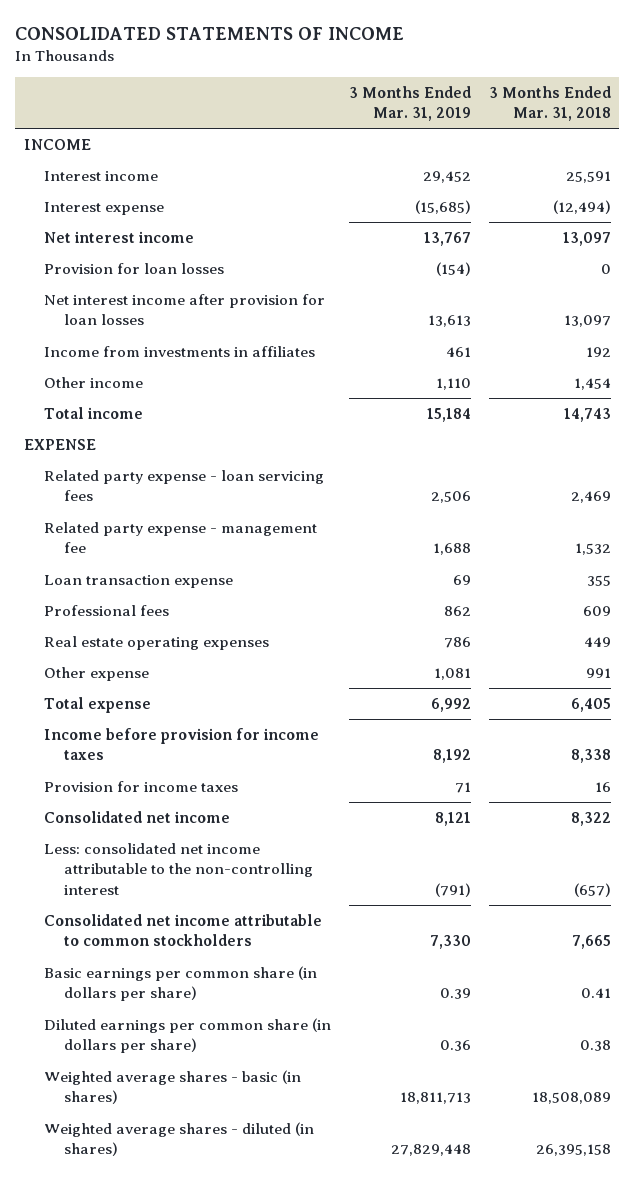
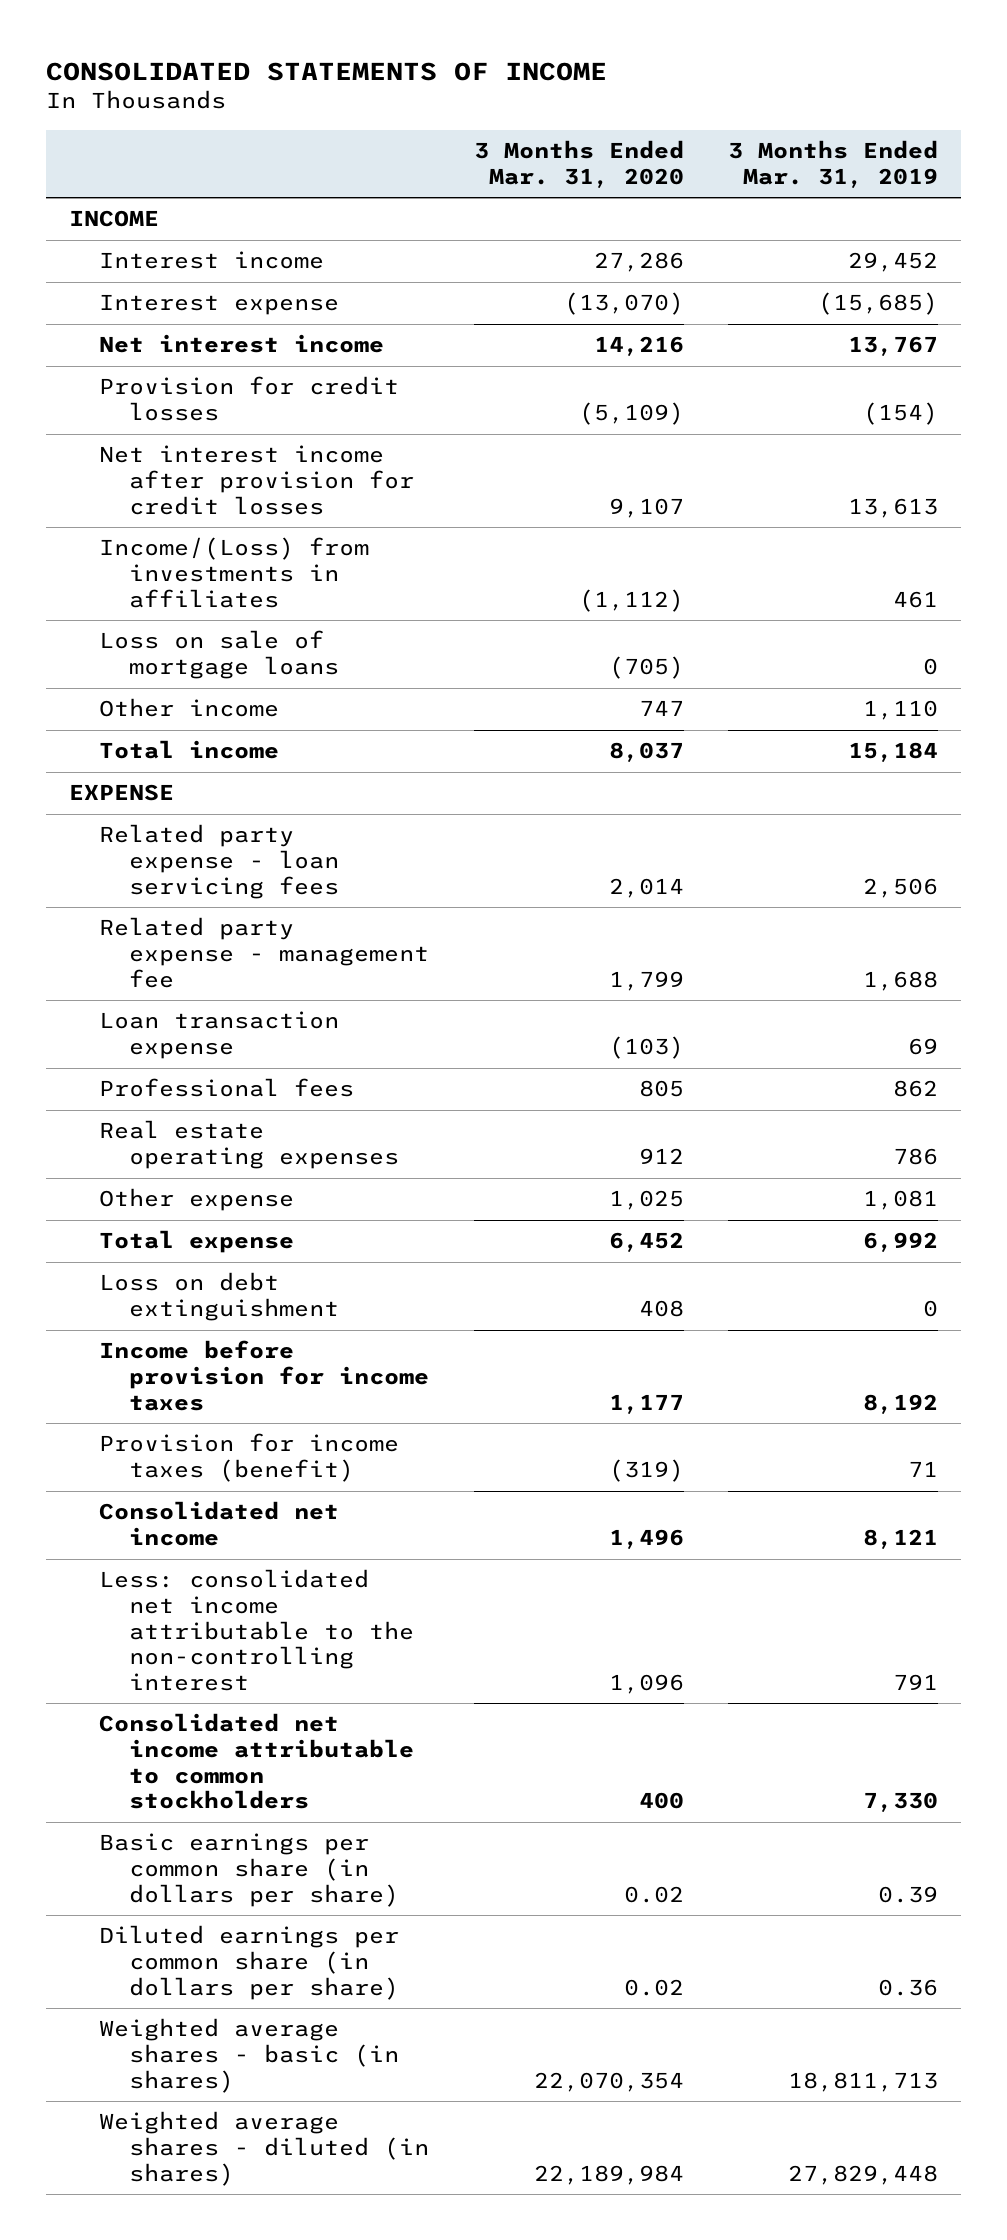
- | 3 Months Ended Mar. 31, 2019 | 3 Months Ended Mar. 31, 2018
+ | 3 Months Ended Mar. 31, 2020 | 3 Months Ended Mar. 31, 2019
- Provision for loan losses | (154) | 0
- Net interest income after provision for loan losses | 13,613 | 13,097
- Income from investments in affiliates | 461 | 192
+ Provision for credit losses | (5,109) | (154)
+ Net interest income after provision for credit losses | 9,107 | 13,613
+ Income/(Loss) from investments in affiliates | (1,112) | 461
+ Loss on sale of mortgage loans | (705) | 0
+ Loss on debt extinguishment | 408 | 0
- Provision for income taxes | 71 | 16
+ Provision for income taxes (benefit) | (319) | 71
- Less: consolidated net income attributable to the non-controlling interest | (791) | (657)
+ Less: consolidated net income attributable to the non-controlling interest | 1,096 | 791

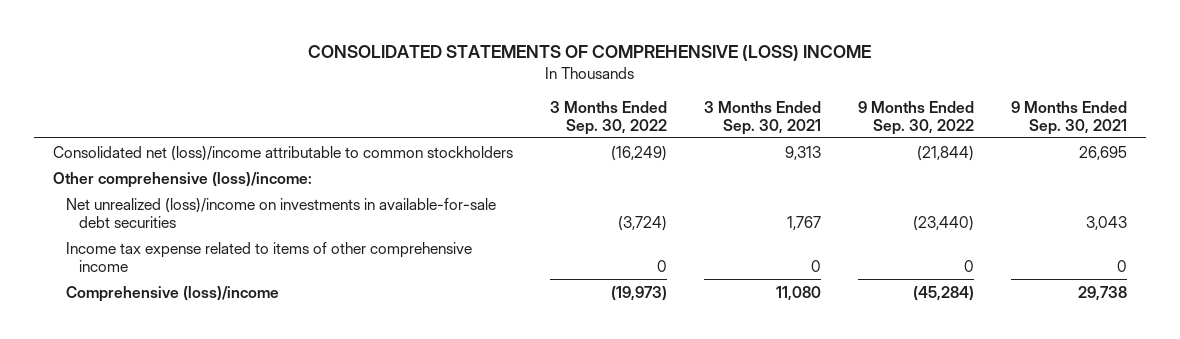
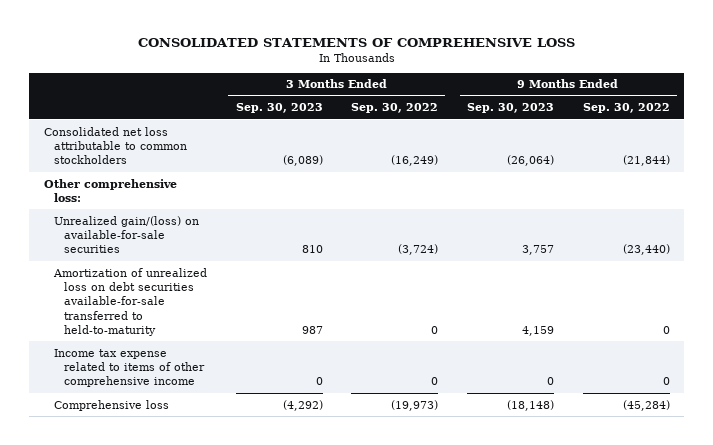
- CONSOLIDATED STATEMENTS OF COMPREHENSIVE (LOSS) INCOME
+ CONSOLIDATED STATEMENTS OF COMPREHENSIVE LOSS
- | 3 Months Ended Sep. 30, 2022 | 3 Months Ended Sep. 30, 2021 | 9 Months Ended Sep. 30, 2022 | 9 Months Ended Sep. 30, 2021
+ | 3 Months Ended Sep. 30, 2023 | 3 Months Ended Sep. 30, 2022 | 9 Months Ended Sep. 30, 2023 | 9 Months Ended Sep. 30, 2022
- Consolidated net (loss)/income attributable to common stockholders | (16,249) | 9,313 | (21,844) | 26,695
- Other comprehensive (loss)/income:
- Net unrealized (loss)/income on investments in available-for-sale debt securities | (3,724) | 1,767 | (23,440) | 3,043
+ Consolidated net loss attributable to common stockholders | (6,089) | (16,249) | (26,064) | (21,844)
+ Other comprehensive loss:
+ Unrealized gain/(loss) on available-for-sale securities | 810 | (3,724) | 3,757 | (23,440)
+ Amortization of unrealized loss on debt securities available-for-sale transferred to held-to-maturity | 987 | 0 | 4,159 | 0
- Comprehensive (loss)/income | (19,973) | 11,080 | (45,284) | 29,738
+ Comprehensive loss | (4,292) | (19,973) | (18,148) | (45,284)

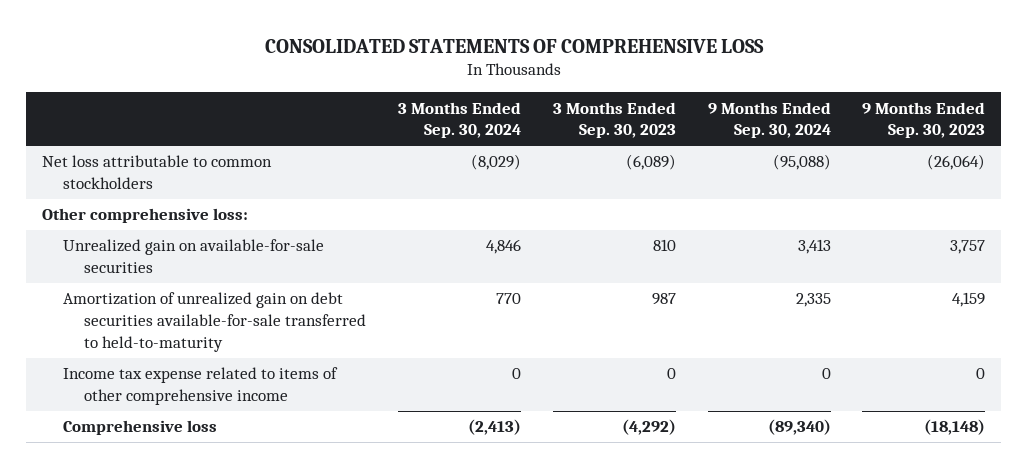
- | 3 Months Ended Sep. 30, 2023 | 3 Months Ended Sep. 30, 2022 | 9 Months Ended Sep. 30, 2023 | 9 Months Ended Sep. 30, 2022
+ | 3 Months Ended Sep. 30, 2024 | 3 Months Ended Sep. 30, 2023 | 9 Months Ended Sep. 30, 2024 | 9 Months Ended Sep. 30, 2023
- Consolidated net loss attributable to common stockholders | (6,089) | (16,249) | (26,064) | (21,844)
+ Net loss attributable to common stockholders | (8,029) | (6,089) | (95,088) | (26,064)
- Unrealized gain/(loss) on available-for-sale securities | 810 | (3,724) | 3,757 | (23,440)
- Amortization of unrealized loss on debt securities available-for-sale transferred to held-to-maturity | 987 | 0 | 4,159 | 0
+ Unrealized gain on available-for-sale securities | 4,846 | 810 | 3,413 | 3,757
+ Amortization of unrealized gain on debt securities available-for-sale transferred to held-to-maturity | 770 | 987 | 2,335 | 4,159

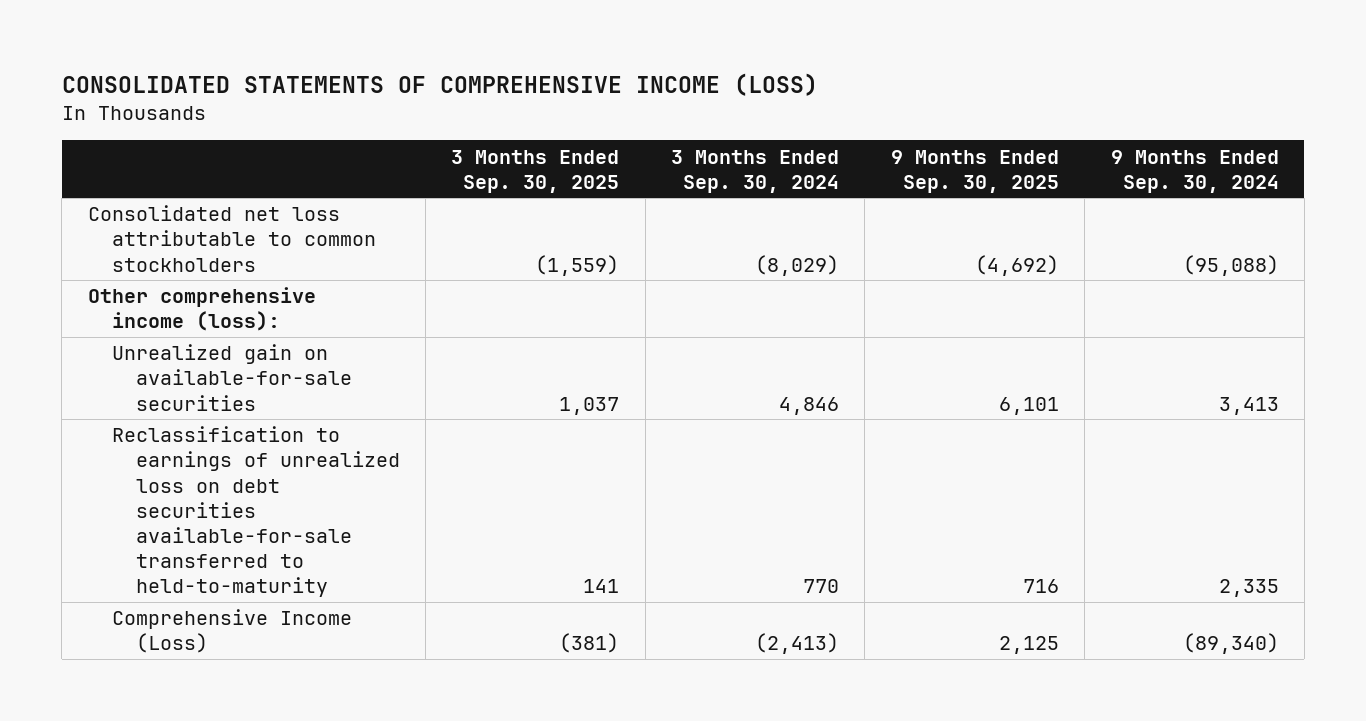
- CONSOLIDATED STATEMENTS OF COMPREHENSIVE LOSS
+ CONSOLIDATED STATEMENTS OF COMPREHENSIVE INCOME (LOSS)
- | 3 Months Ended Sep. 30, 2024 | 3 Months Ended Sep. 30, 2023 | 9 Months Ended Sep. 30, 2024 | 9 Months Ended Sep. 30, 2023
+ | 3 Months Ended Sep. 30, 2025 | 3 Months Ended Sep. 30, 2024 | 9 Months Ended Sep. 30, 2025 | 9 Months Ended Sep. 30, 2024
- Net loss attributable to common stockholders | (8,029) | (6,089) | (95,088) | (26,064)
- Other comprehensive loss:
+ Consolidated net loss attributable to common stockholders | (1,559) | (8,029) | (4,692) | (95,088)
+ Other comprehensive income (loss):
- Amortization of unrealized gain on debt securities available-for-sale transferred to held-to-maturity | 770 | 987 | 2,335 | 4,159
- Income tax expense related to items of other comprehensive income | 0 | 0 | 0 | 0
- Comprehensive loss | (2,413) | (4,292) | (89,340) | (18,148)
+ Reclassification to earnings of unrealized loss on debt securities available-for-sale transferred to held-to-maturity | 141 | 770 | 716 | 2,335
+ Comprehensive Income (Loss) | (381) | (2,413) | 2,125 | (89,340)

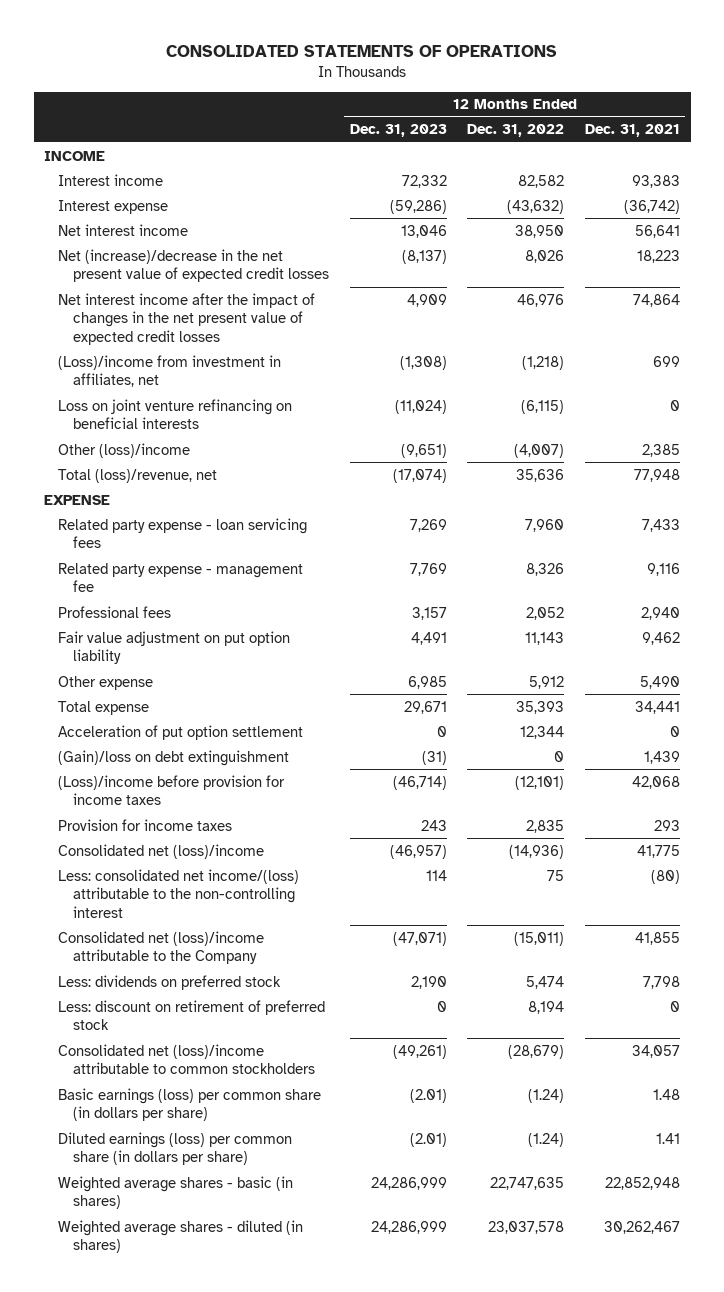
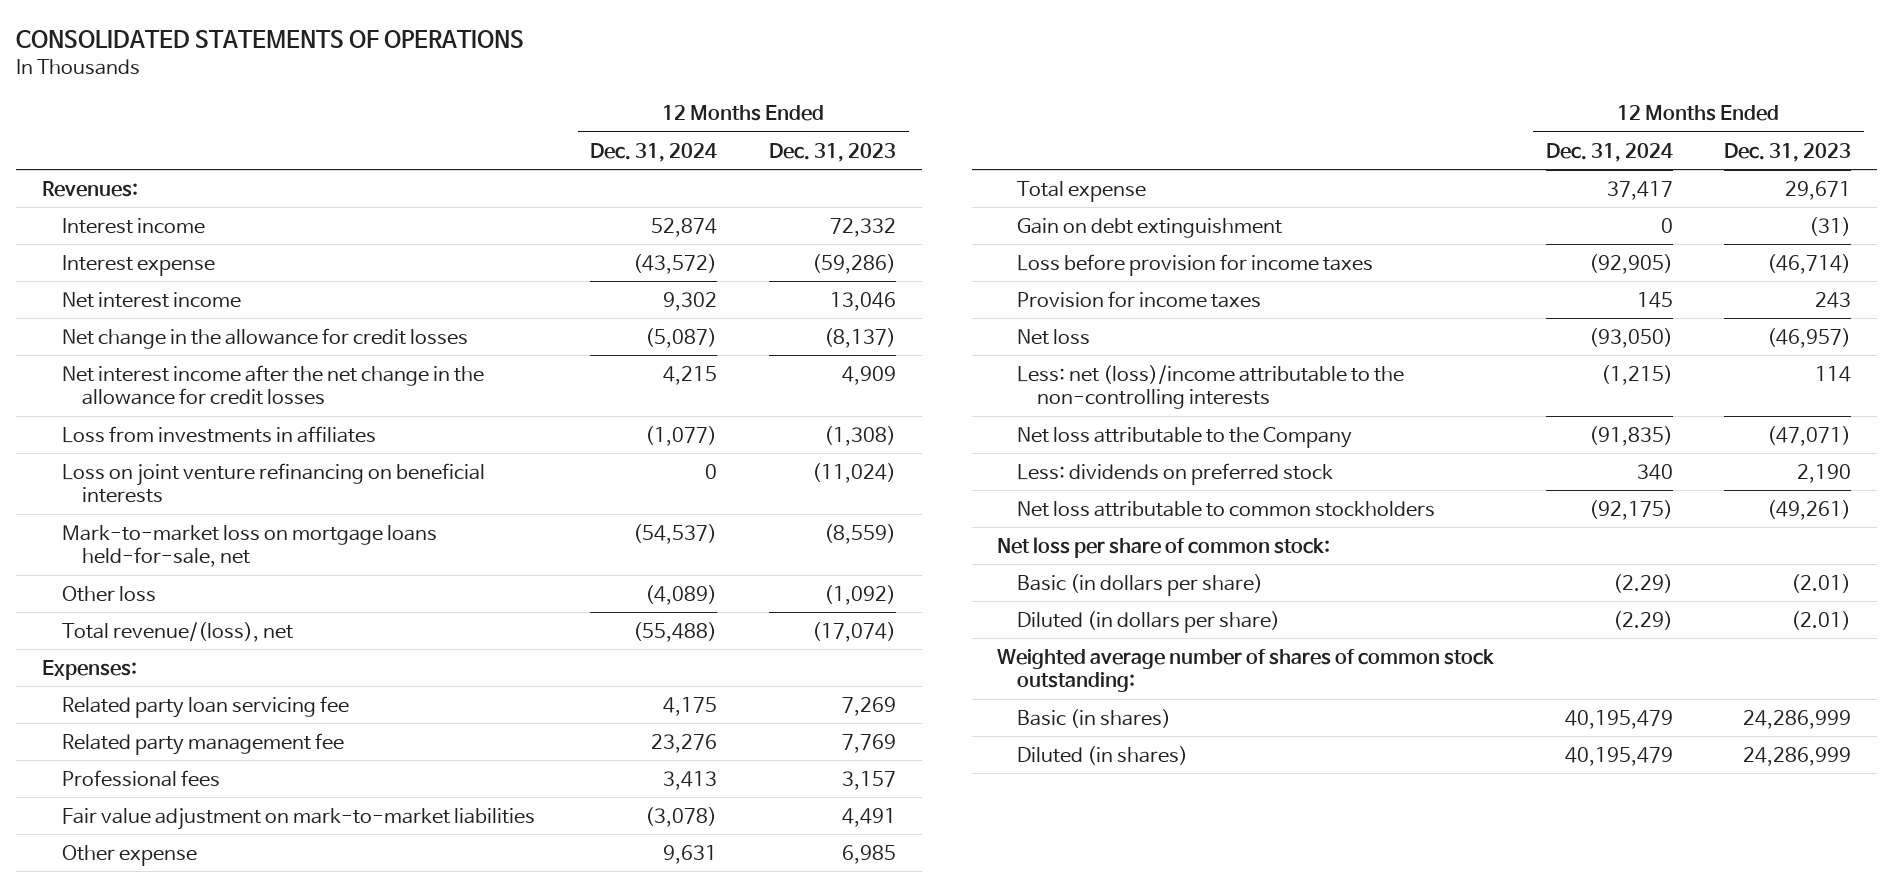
- | 12 Months Ended Dec. 31, 2023 | 12 Months Ended Dec. 31, 2022 | 12 Months Ended Dec. 31, 2021
+ | 12 Months Ended Dec. 31, 2024 | 12 Months Ended Dec. 31, 2023
- INCOME
+ Revenues:
- Net (increase)/decrease in the net present value of expected credit losses | (8,137) | 8,026 | 18,223
- Net interest income after the impact of changes in the net present value of expected credit losses | 4,909 | 46,976 | 74,864
- (Loss)/income from investment in affiliates, net | (1,308) | (1,218) | 699
+ Net change in the allowance for credit losses | (5,087) | (8,137)
+ Net interest income after the net change in the allowance for credit losses | 4,215 | 4,909
+ Loss from investments in affiliates | (1,077) | (1,308)
- Other (loss)/income | (9,651) | (4,007) | 2,385
- Total (loss)/revenue, net | (17,074) | 35,636 | 77,948
- EXPENSE
- Related party expense - loan servicing fees | 7,269 | 7,960 | 7,433
- Related party expense - management fee | 7,769 | 8,326 | 9,116
+ Mark-to-market loss on mortgage loans held-for-sale, net | (54,537) | (8,559)
+ Other loss | (4,089) | (1,092)
+ Total revenue/(loss), net | (55,488) | (17,074)
+ Expenses:
+ Related party loan servicing fee | 4,175 | 7,269
+ Related party management fee | 23,276 | 7,769
- Fair value adjustment on put option liability | 4,491 | 11,143 | 9,462
+ Fair value adjustment on mark-to-market liabilities | (3,078) | 4,491
- Acceleration of put option settlement | 0 | 12,344 | 0
- (Gain)/loss on debt extinguishment | (31) | 0 | 1,439
- (Loss)/income before provision for income taxes | (46,714) | (12,101) | 42,068
+ Gain on debt extinguishment | 0 | (31)
+ Loss before provision for income taxes | (92,905) | (46,714)
- Consolidated net (loss)/income | (46,957) | (14,936) | 41,775
- Less: consolidated net income/(loss) attributable to the non-controlling interest | 114 | 75 | (80)
- Consolidated net (loss)/income attributable to the Company | (47,071) | (15,011) | 41,855
+ Net loss | (93,050) | (46,957)
+ Less: net (loss)/income attributable to the non-controlling interests | (1,215) | 114
+ Net loss attributable to the Company | (91,835) | (47,071)
- Less: discount on retirement of preferred stock | 0 | 8,194 | 0
- Consolidated net (loss)/income attributable to common stockholders | (49,261) | (28,679) | 34,057
- Basic earnings (loss) per common share (in dollars per share) | (2.01) | (1.24) | 1.48
- Diluted earnings (loss) per common share (in dollars per share) | (2.01) | (1.24) | 1.41
- Weighted average shares - basic (in shares) | 24,286,999 | 22,747,635 | 22,852,948
- Weighted average shares - diluted (in shares) | 24,286,999 | 23,037,578 | 30,262,467
+ Net loss attributable to common stockholders | (92,175) | (49,261)
+ Net loss per share of common stock:
+ Basic (in dollars per share) | (2.29) | (2.01)
+ Diluted (in dollars per share) | (2.29) | (2.01)
+ Weighted average number of shares of common stock outstanding:
+ Basic (in shares) | 40,195,479 | 24,286,999
+ Diluted (in shares) | 40,195,479 | 24,286,999

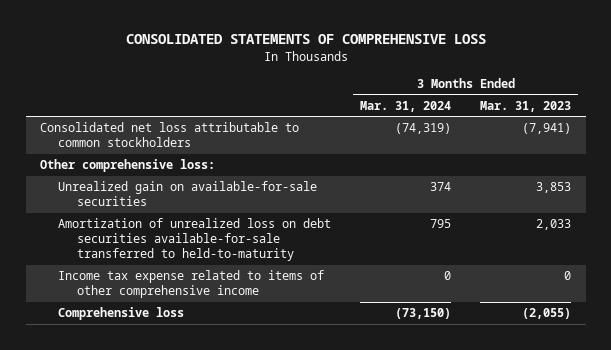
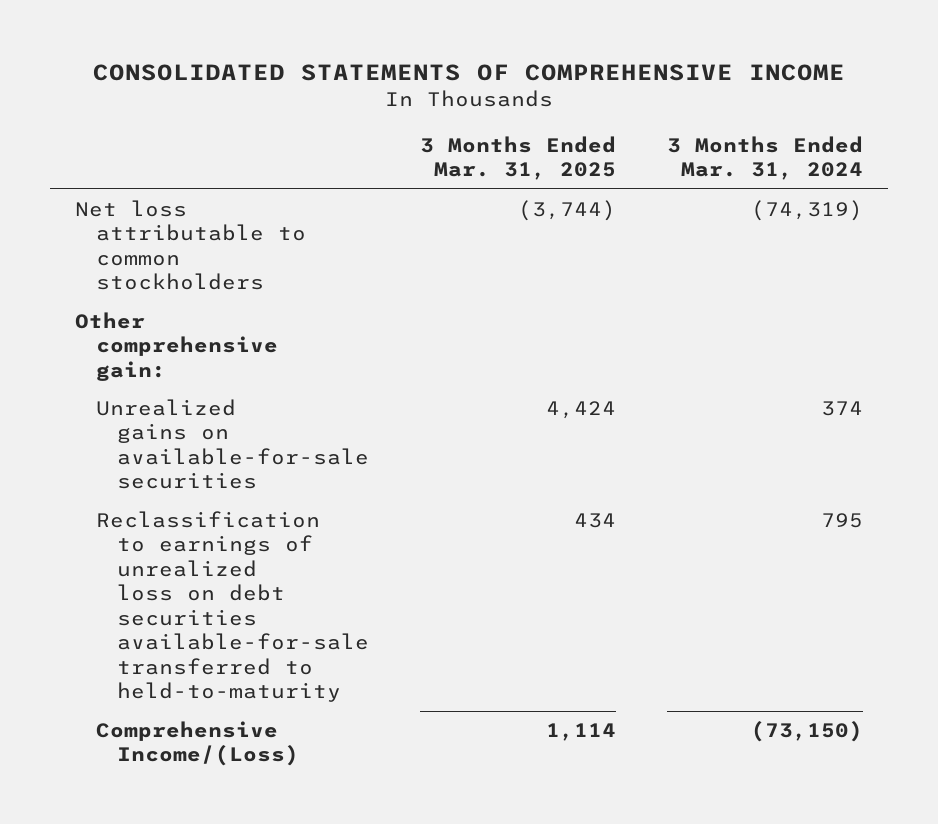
- CONSOLIDATED STATEMENTS OF COMPREHENSIVE LOSS
+ CONSOLIDATED STATEMENTS OF COMPREHENSIVE INCOME
- | 3 Months Ended Mar. 31, 2024 | 3 Months Ended Mar. 31, 2023
+ | 3 Months Ended Mar. 31, 2025 | 3 Months Ended Mar. 31, 2024
- Consolidated net loss attributable to common stockholders | (74,319) | (7,941)
- Other comprehensive loss:
- Unrealized gain on available-for-sale securities | 374 | 3,853
- Amortization of unrealized loss on debt securities available-for-sale transferred to held-to-maturity | 795 | 2,033
- Income tax expense related to items of other comprehensive income | 0 | 0
- Comprehensive loss | (73,150) | (2,055)
+ Net loss attributable to common stockholders | (3,744) | (74,319)
+ Other comprehensive gain:
+ Unrealized gains on available-for-sale securities | 4,424 | 374
+ Reclassification to earnings of unrealized loss on debt securities available-for-sale transferred to held-to-maturity | 434 | 795
+ Comprehensive Income/(Loss) | 1,114 | (73,150)

